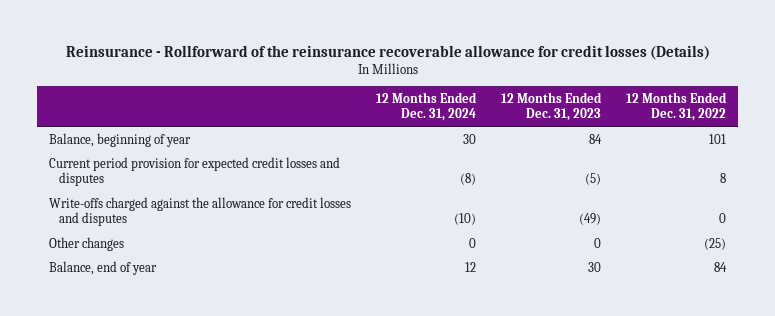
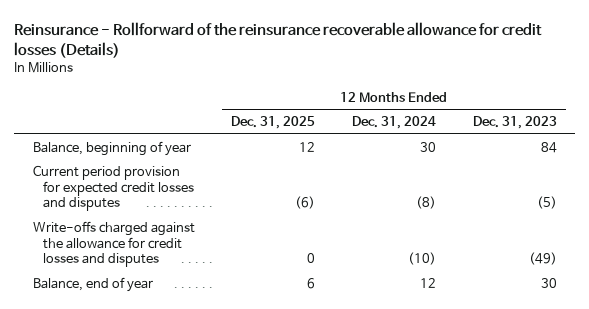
- | 12 Months Ended Dec. 31, 2024 | 12 Months Ended Dec. 31, 2023 | 12 Months Ended Dec. 31, 2022
+ | 12 Months Ended Dec. 31, 2025 | 12 Months Ended Dec. 31, 2024 | 12 Months Ended Dec. 31, 2023
- Other changes | 0 | 0 | (25)

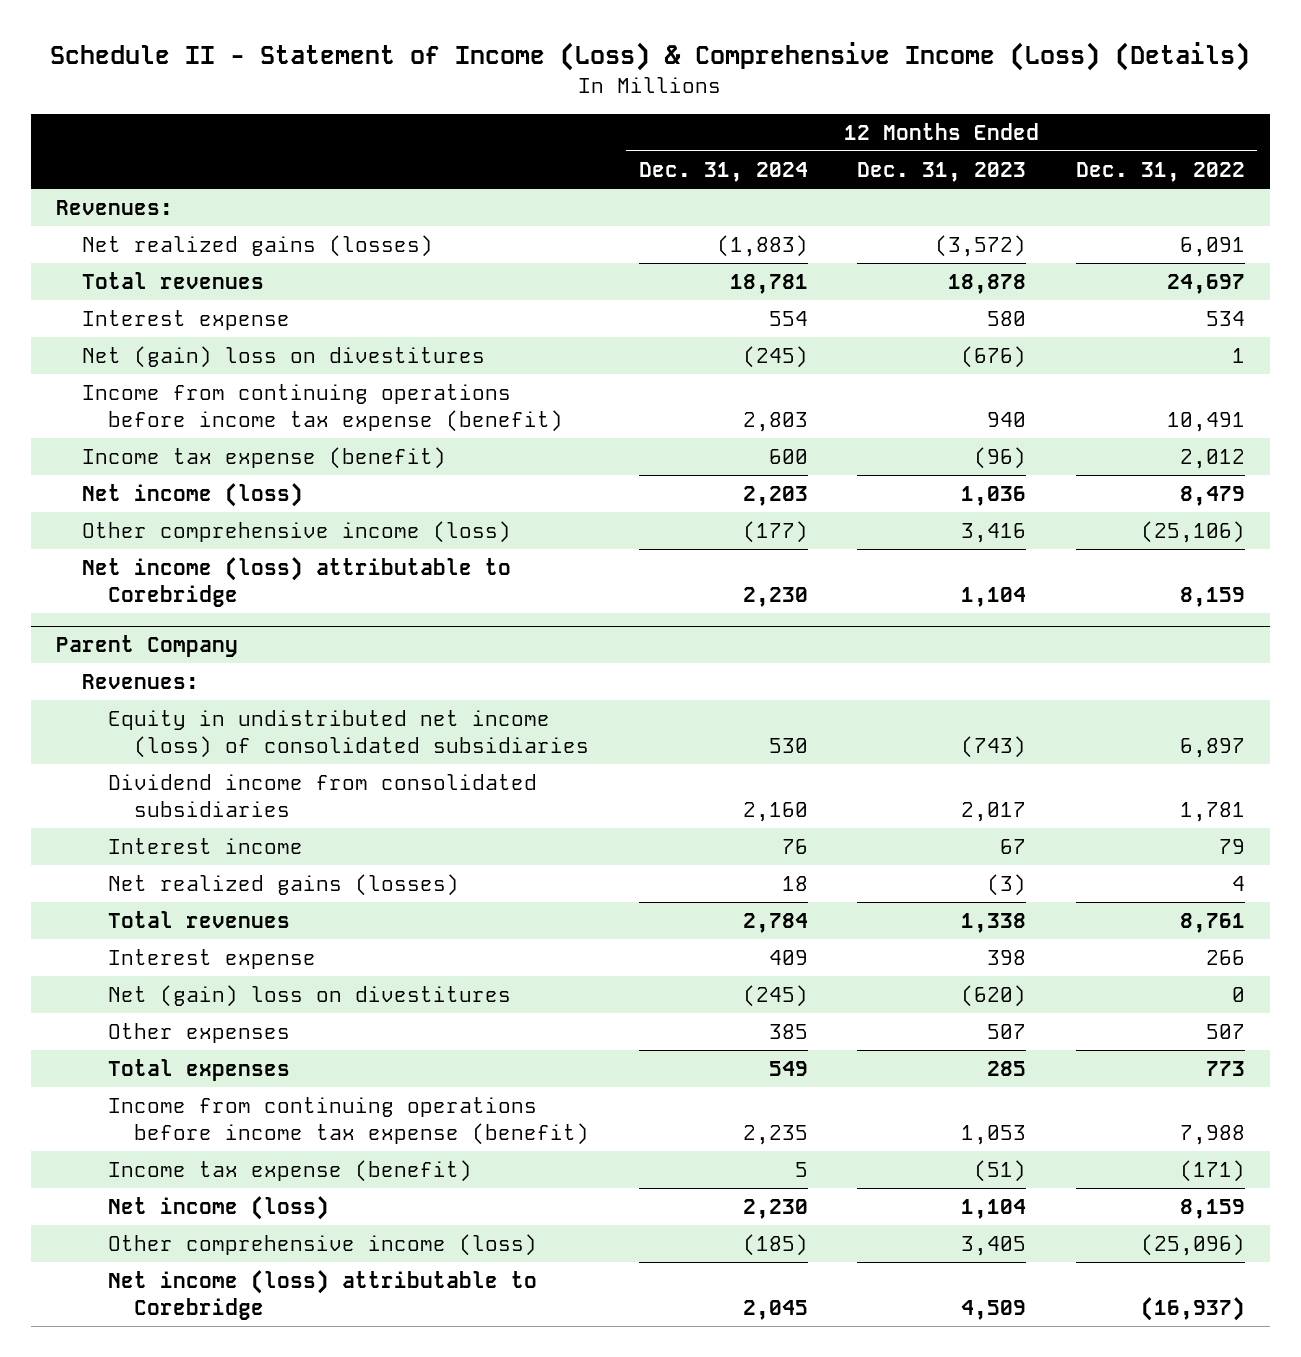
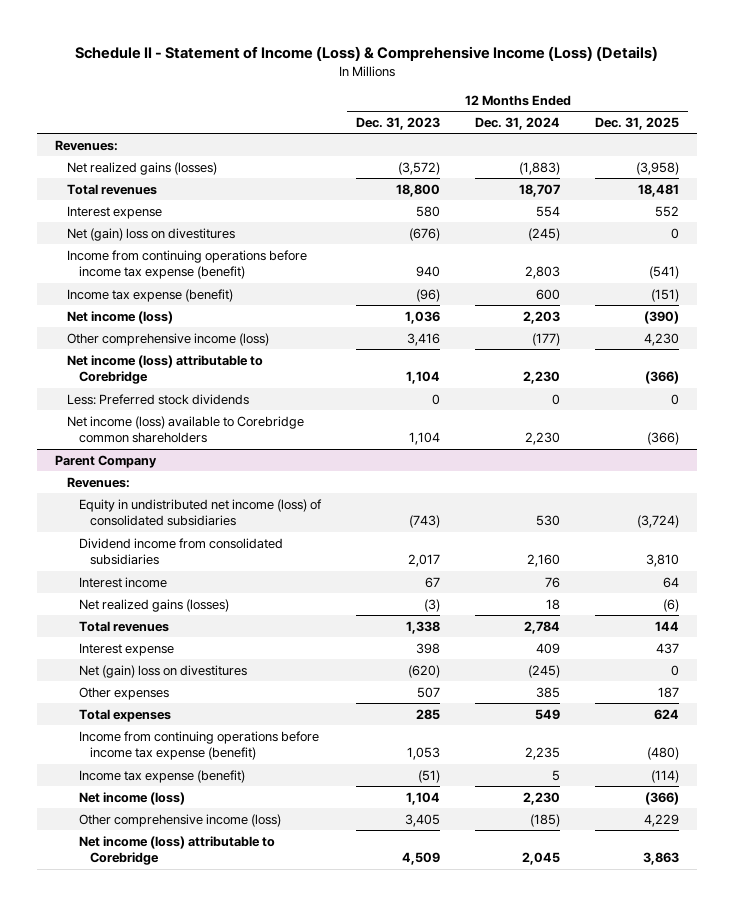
- | 12 Months Ended Dec. 31, 2024 | 12 Months Ended Dec. 31, 2023 | 12 Months Ended Dec. 31, 2022
+ | 12 Months Ended Dec. 31, 2023 | 12 Months Ended Dec. 31, 2024 | 12 Months Ended Dec. 31, 2025
- Total revenues | 18,781 | 18,878 | 24,697
+ Total revenues | 18,800 | 18,707 | 18,481
+ Less: Preferred stock dividends | 0 | 0 | 0
+ Net income (loss) available to Corebridge common shareholders | 1,104 | 2,230 | (366)

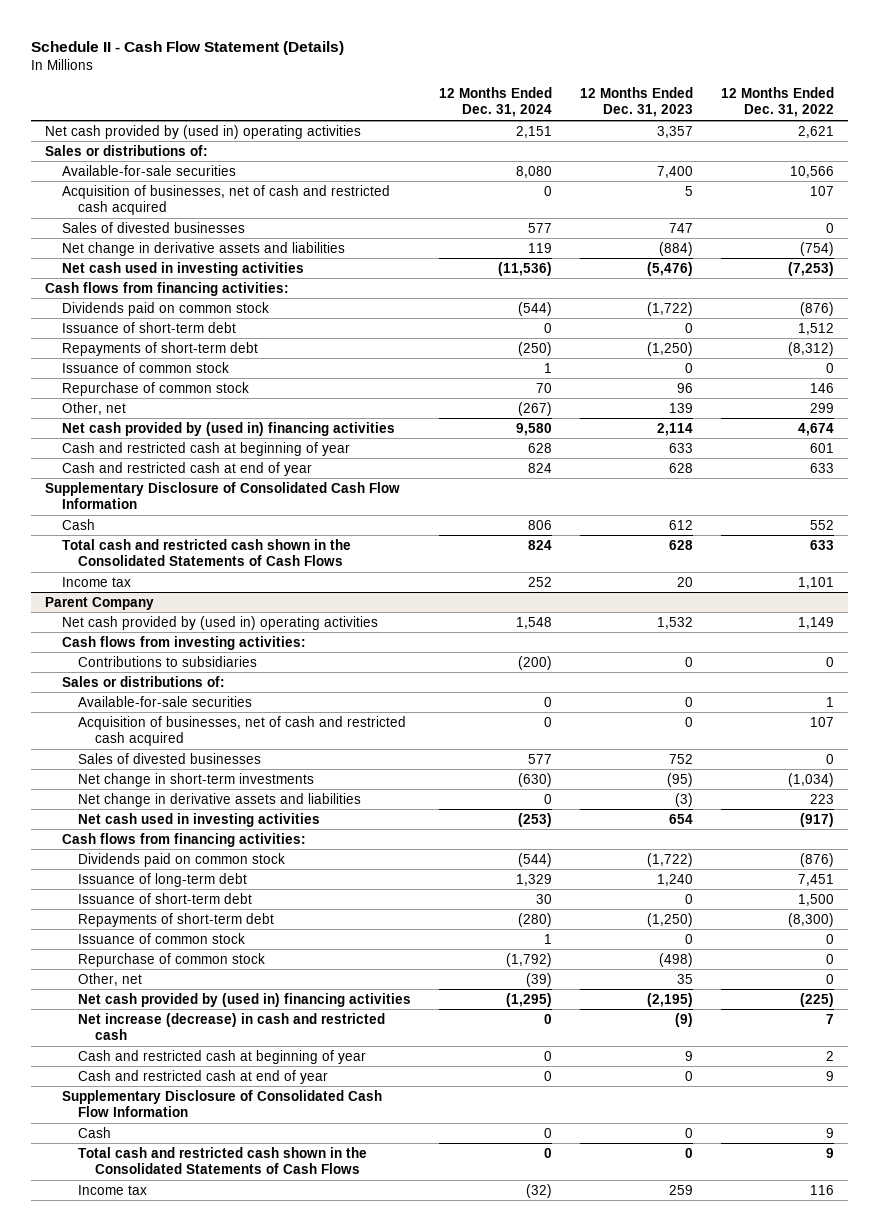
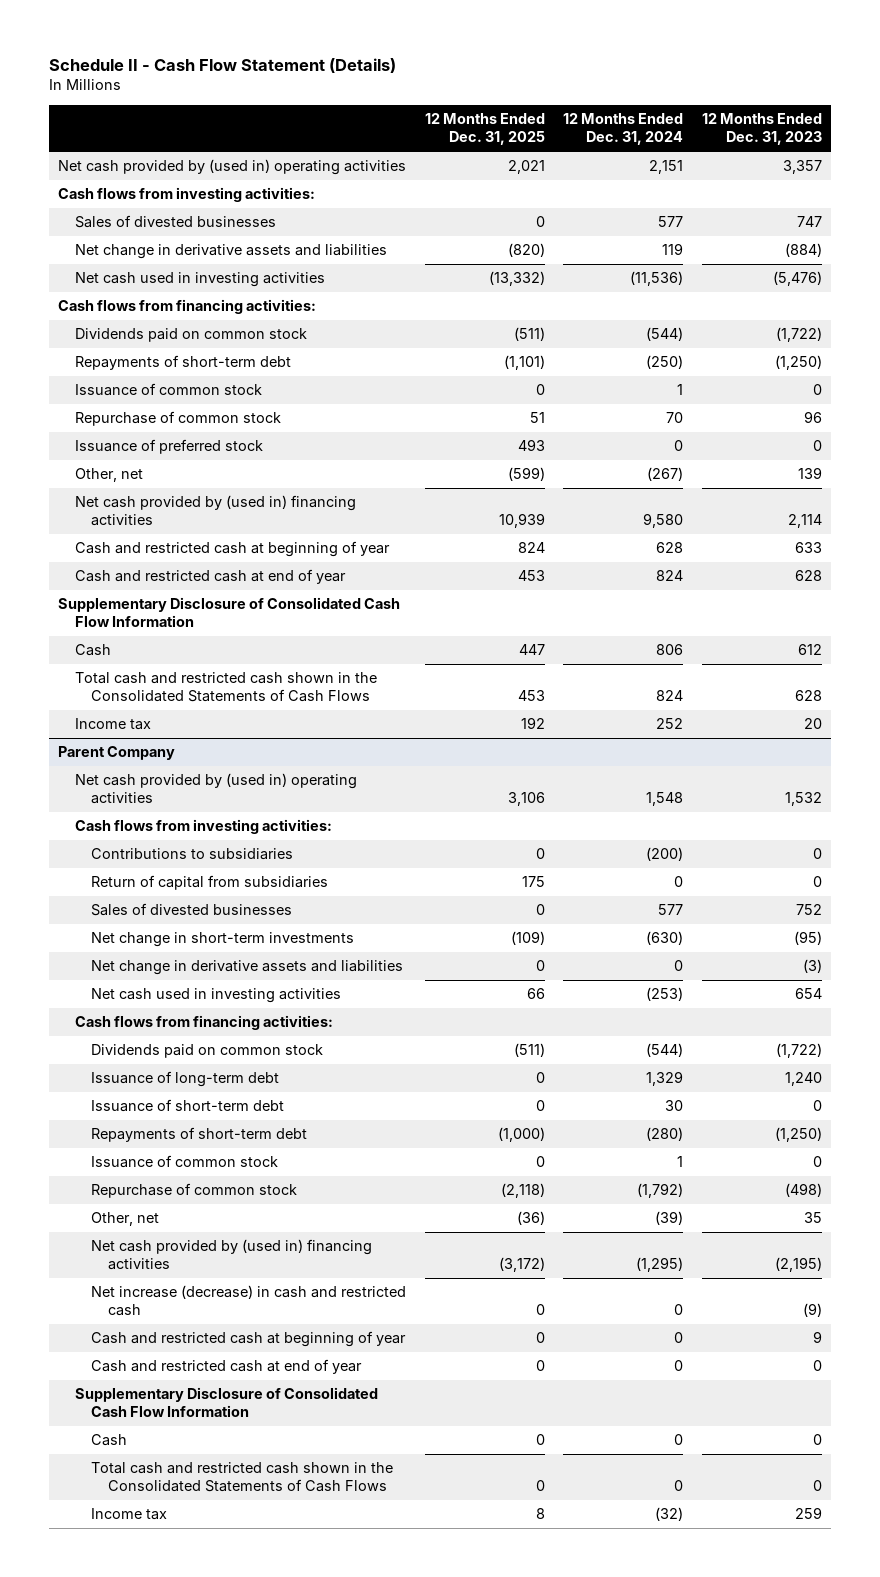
- | 12 Months Ended Dec. 31, 2024 | 12 Months Ended Dec. 31, 2023 | 12 Months Ended Dec. 31, 2022
+ | 12 Months Ended Dec. 31, 2025 | 12 Months Ended Dec. 31, 2024 | 12 Months Ended Dec. 31, 2023
- Sales or distributions of:
- Available-for-sale securities | 8,080 | 7,400 | 10,566
- Acquisition of businesses, net of cash and restricted cash acquired | 0 | 5 | 107
+ Cash flows from investing activities:
- Issuance of short-term debt | 0 | 0 | 1,512
+ Issuance of preferred stock | 493 | 0 | 0
@ Parent Company
- Sales or distributions of:
- Available-for-sale securities | 0 | 0 | 1
- Acquisition of businesses, net of cash and restricted cash acquired | 0 | 0 | 107
+ Return of capital from subsidiaries | 175 | 0 | 0

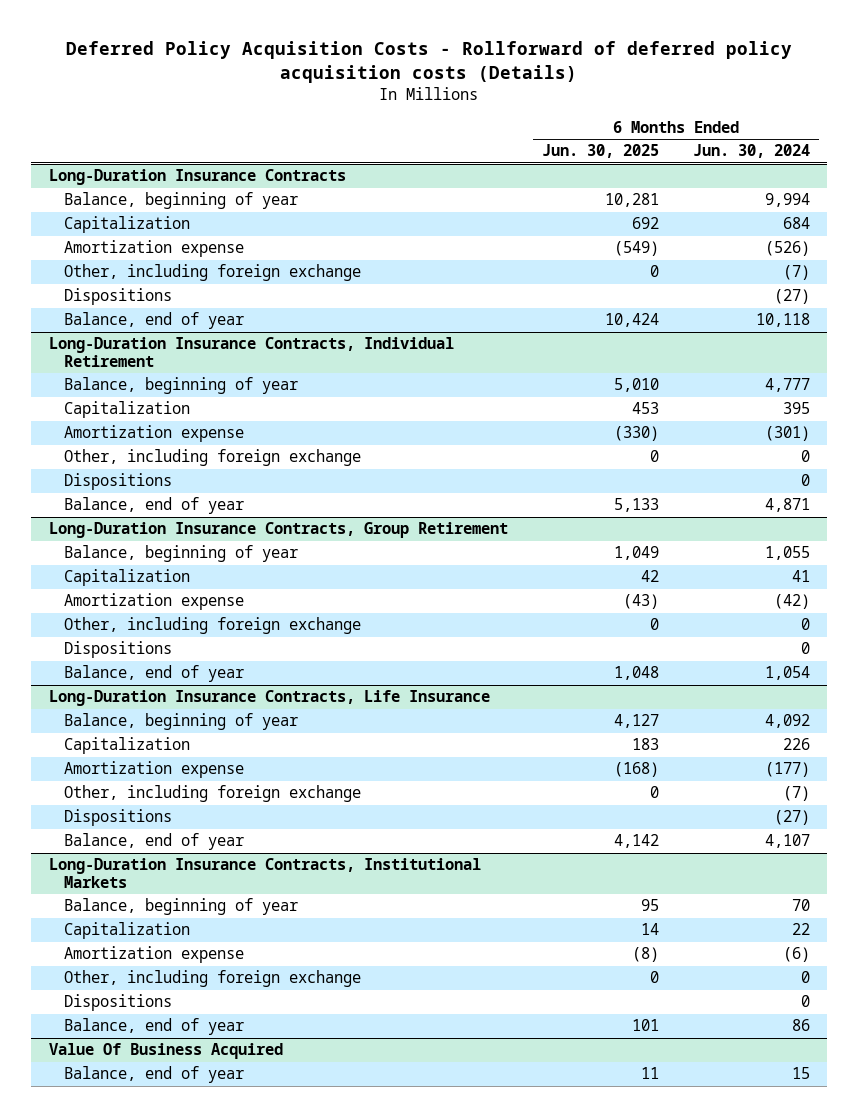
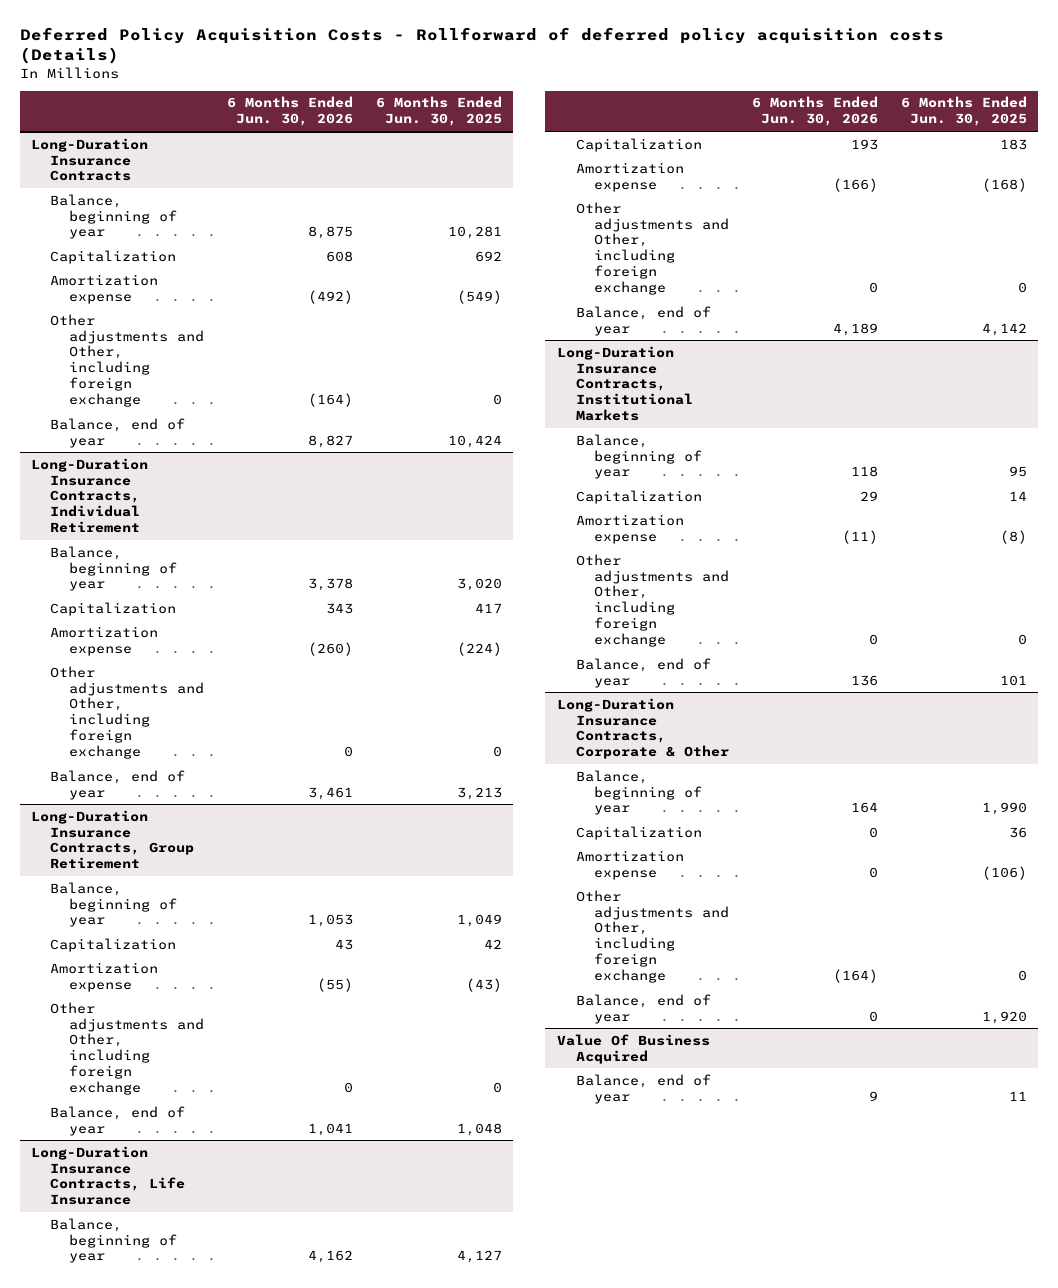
- | 6 Months Ended Jun. 30, 2025 | 6 Months Ended Jun. 30, 2024
+ | 6 Months Ended Jun. 30, 2026 | 6 Months Ended Jun. 30, 2025
@ Long-Duration Insurance Contracts
- Other, including foreign exchange | 0 | (7)
- Dispositions | | (27)
+ Other adjustments and Other, including foreign exchange | (164) | 0
@ Long-Duration Insurance Contracts, Individual Retirement
- Balance, beginning of year | 5,010 | 4,777
- Capitalization | 453 | 395
- Amortization expense | (330) | (301)
- Other, including foreign exchange | 0 | 0
- Dispositions | | 0
- Balance, end of year | 5,133 | 4,871
+ Balance, beginning of year | 3,378 | 3,020
+ Capitalization | 343 | 417
+ Amortization expense | (260) | (224)
+ Other adjustments and Other, including foreign exchange | 0 | 0
+ Balance, end of year | 3,461 | 3,213
@ Long-Duration Insurance Contracts, Group Retirement
- Other, including foreign exchange | 0 | 0
- Dispositions | | 0
+ Other adjustments and Other, including foreign exchange | 0 | 0
@ Long-Duration Insurance Contracts, Life Insurance
- Other, including foreign exchange | 0 | (7)
- Dispositions | | (27)
+ Other adjustments and Other, including foreign exchange | 0 | 0
@ Long-Duration Insurance Contracts, Institutional Markets
- Other, including foreign exchange | 0 | 0
- Dispositions | | 0
+ Other adjustments and Other, including foreign exchange | 0 | 0
+ Long-Duration Insurance Contracts, Corporate & Other
+ Balance, beginning of year | 164 | 1,990
+ Capitalization | 0 | 36
+ Amortization expense | 0 | (106)
+ Other adjustments and Other, including foreign exchange | (164) | 0
+ Balance, end of year | 0 | 1,920

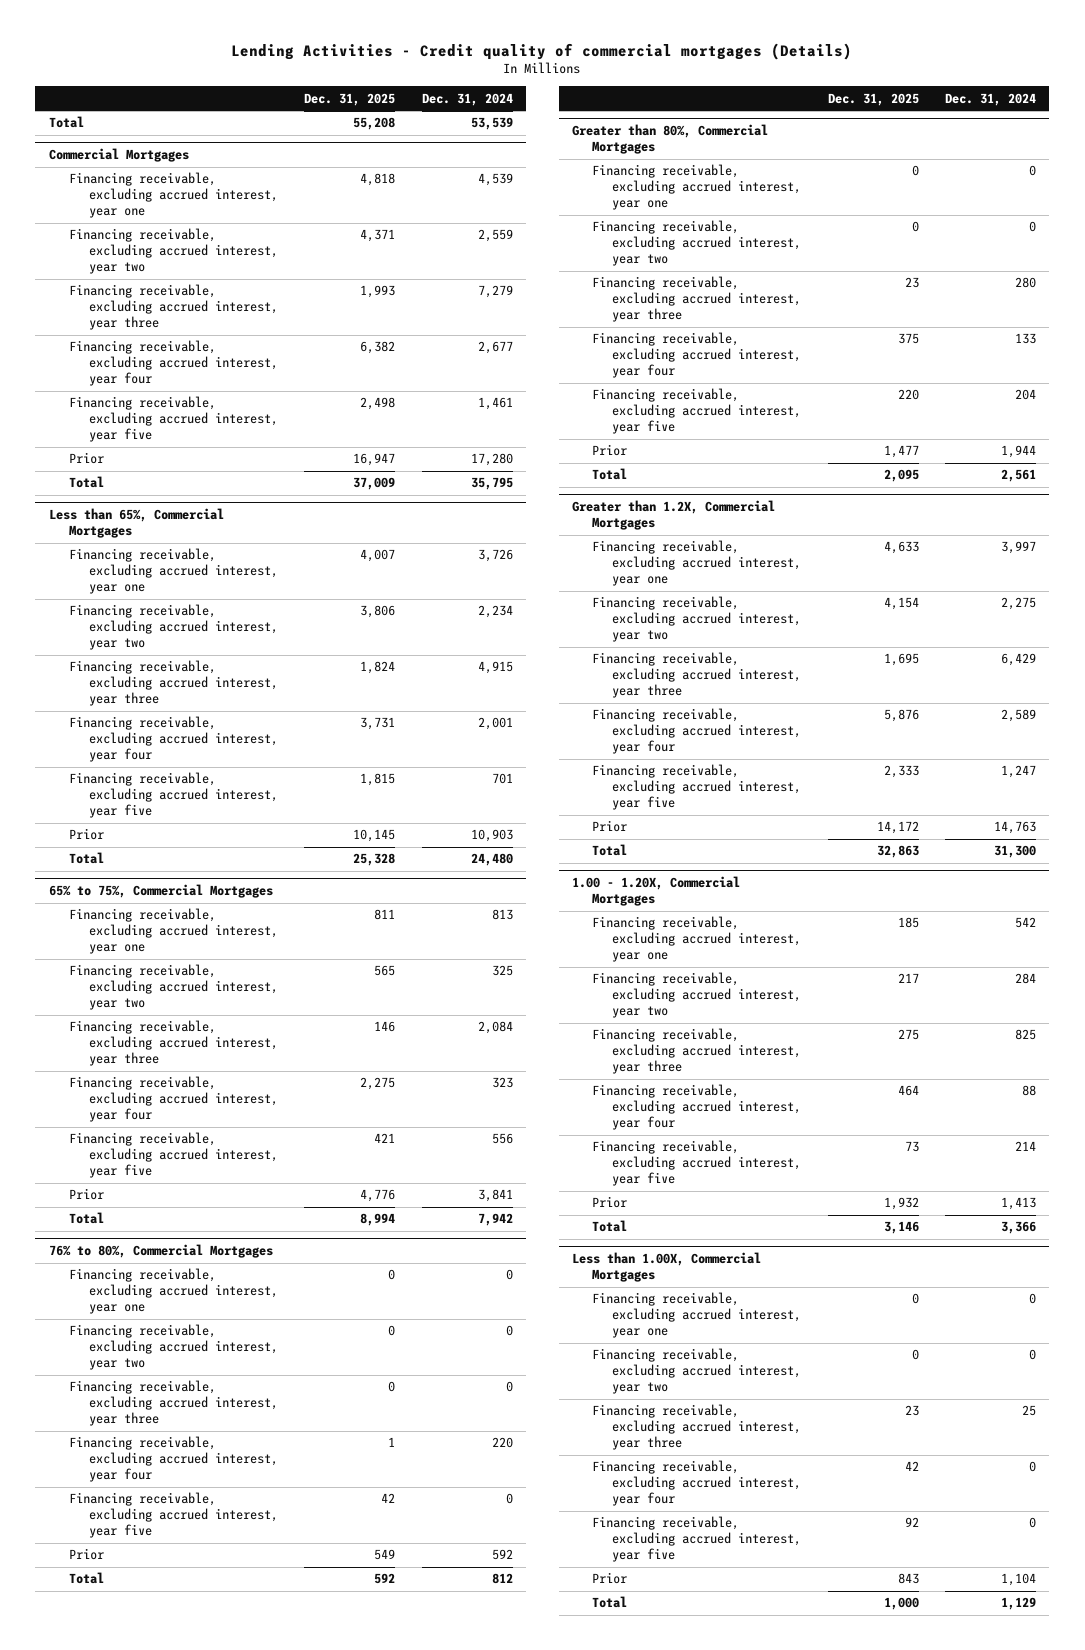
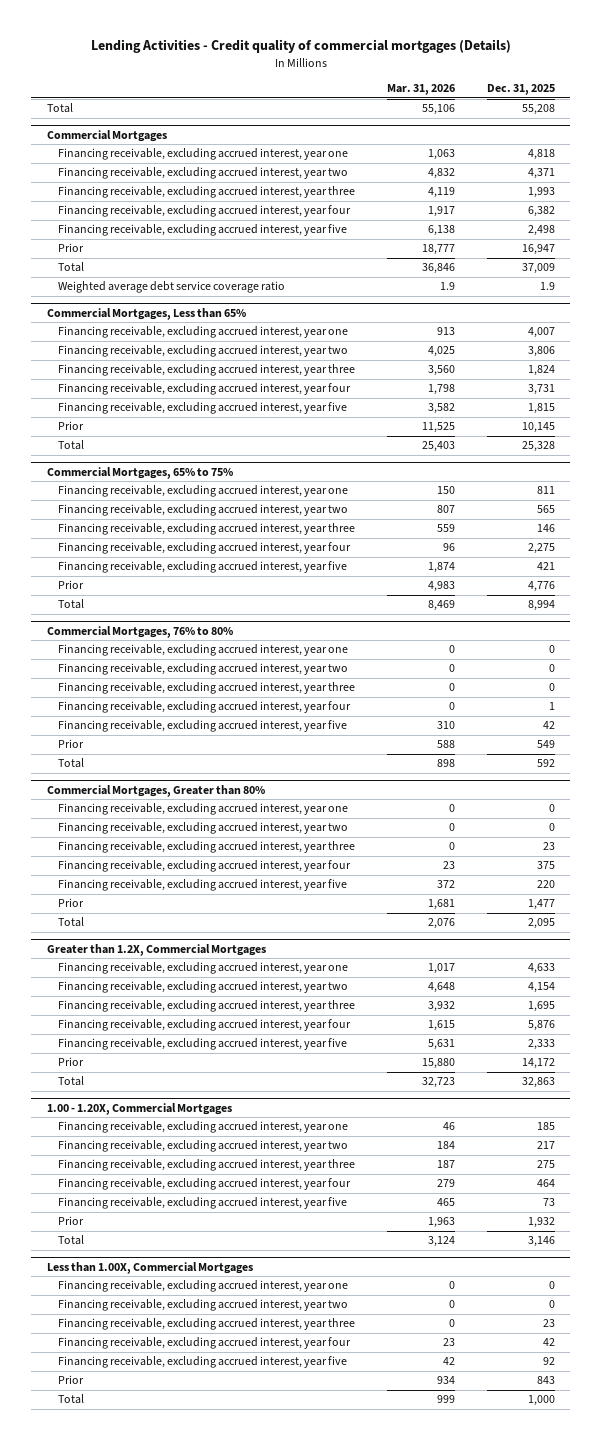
- | Dec. 31, 2025 | Dec. 31, 2024
+ | Mar. 31, 2026 | Dec. 31, 2025
- Less than 65%, Commercial Mortgages
@ Commercial Mortgages
+ Weighted average debt service coverage ratio | 1.9 | 1.9
+ Commercial Mortgages, Less than 65%
- 65% to 75%, Commercial Mortgages
+ Commercial Mortgages, 65% to 75%
- 76% to 80%, Commercial Mortgages
+ Commercial Mortgages, 76% to 80%
- Greater than 80%, Commercial Mortgages
+ Commercial Mortgages, Greater than 80%

